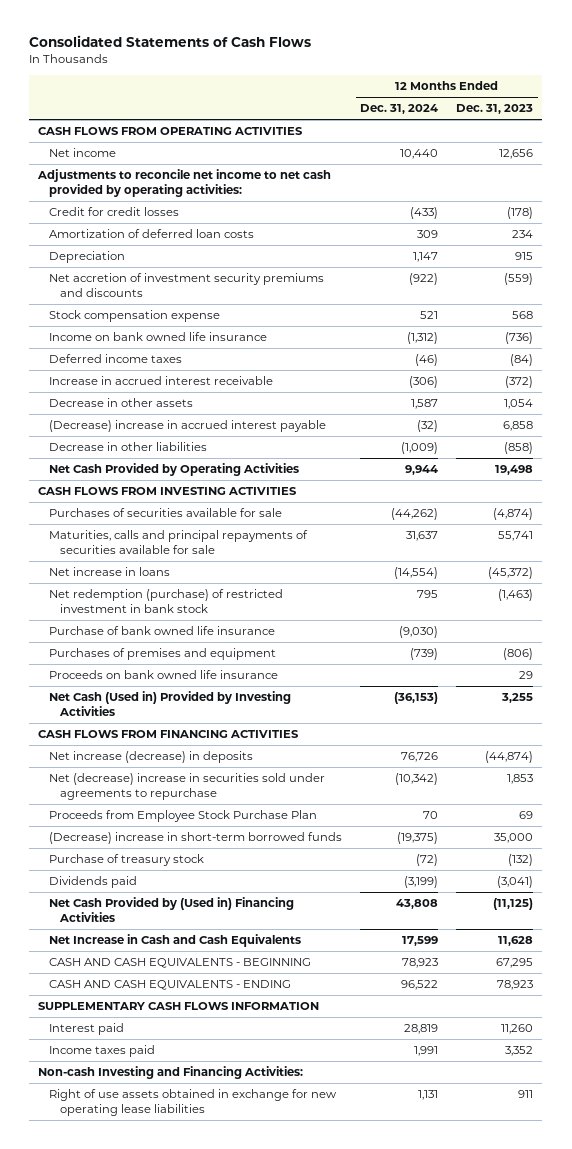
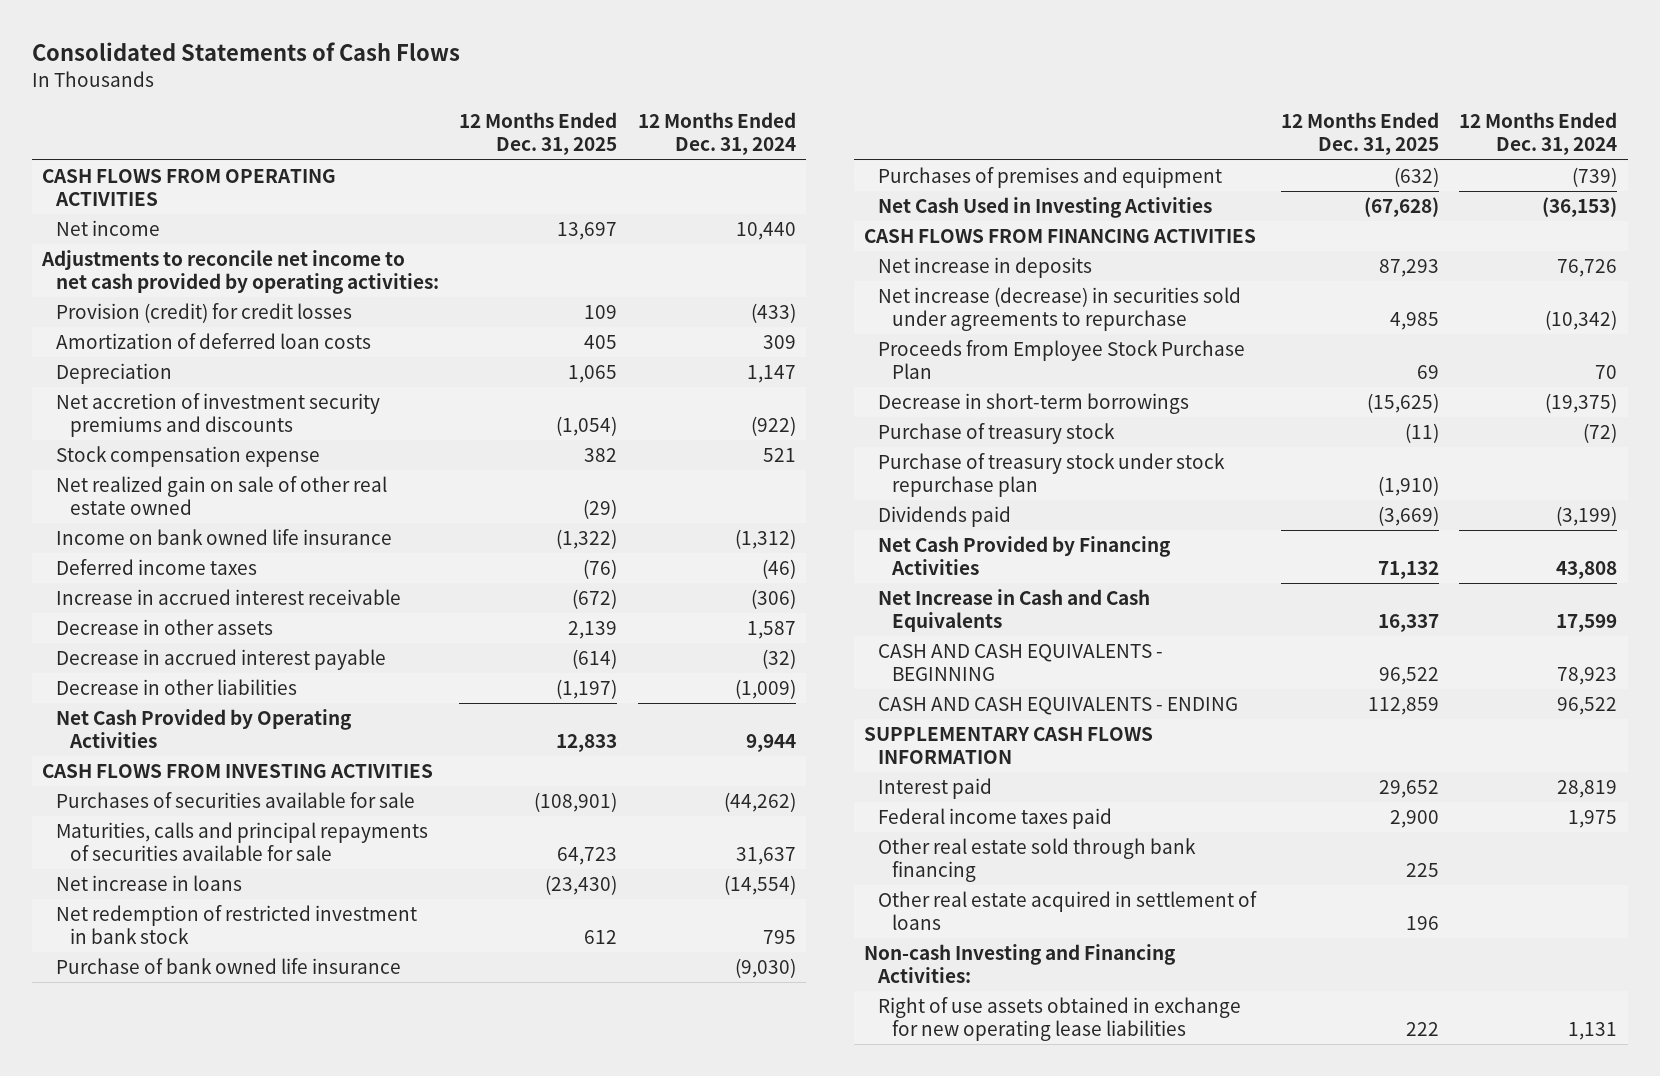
- | 12 Months Ended Dec. 31, 2024 | 12 Months Ended Dec. 31, 2023
+ | 12 Months Ended Dec. 31, 2025 | 12 Months Ended Dec. 31, 2024
- Credit for credit losses | (433) | (178)
+ Provision (credit) for credit losses | 109 | (433)
+ Net realized gain on sale of other real estate owned | (29) |
- (Decrease) increase in accrued interest payable | (32) | 6,858
+ Decrease in accrued interest payable | (614) | (32)
- Net redemption (purchase) of restricted investment in bank stock | 795 | (1,463)
+ Net redemption of restricted investment in bank stock | 612 | 795
- Proceeds on bank owned life insurance | | 29
- Net Cash (Used in) Provided by Investing Activities | (36,153) | 3,255
+ Net Cash Used in Investing Activities | (67,628) | (36,153)
- Net increase (decrease) in deposits | 76,726 | (44,874)
- Net (decrease) increase in securities sold under agreements to repurchase | (10,342) | 1,853
+ Net increase in deposits | 87,293 | 76,726
+ Net increase (decrease) in securities sold under agreements to repurchase | 4,985 | (10,342)
- (Decrease) increase in short-term borrowed funds | (19,375) | 35,000
+ Decrease in short-term borrowings | (15,625) | (19,375)
+ Purchase of treasury stock under stock repurchase plan | (1,910) |
- Net Cash Provided by (Used in) Financing Activities | 43,808 | (11,125)
+ Net Cash Provided by Financing Activities | 71,132 | 43,808
- Income taxes paid | 1,991 | 3,352
+ Federal income taxes paid | 2,900 | 1,975
+ Other real estate sold through bank financing | 225 |
+ Other real estate acquired in settlement of loans | 196 |

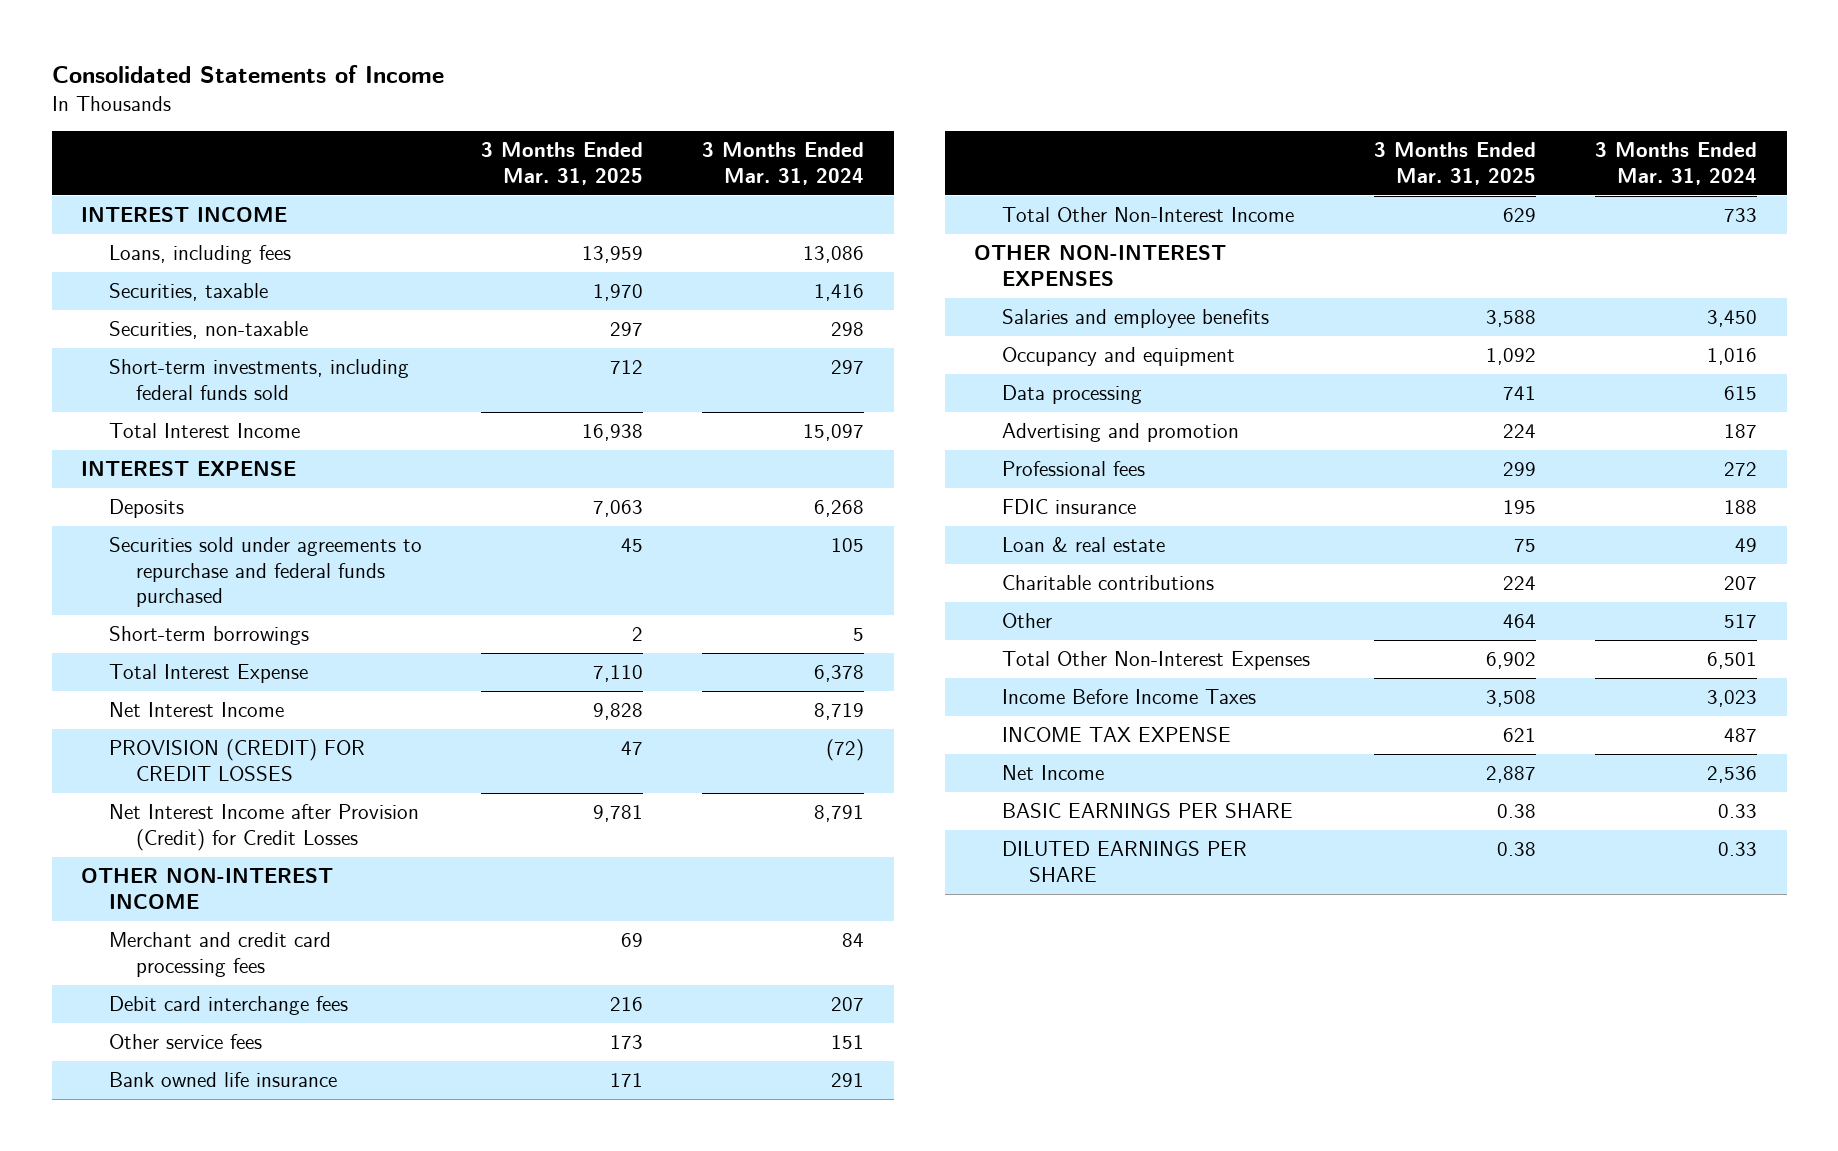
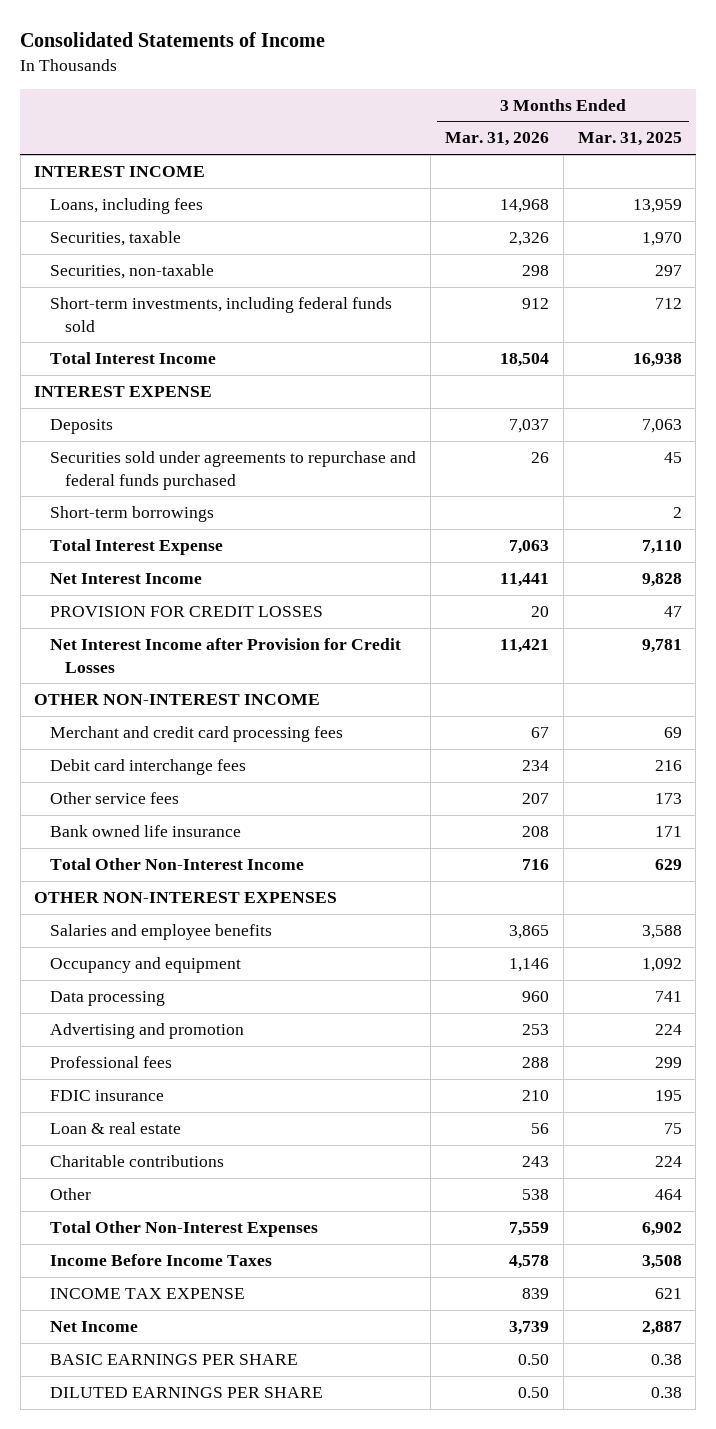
- | 3 Months Ended Mar. 31, 2025 | 3 Months Ended Mar. 31, 2024
+ | 3 Months Ended Mar. 31, 2026 | 3 Months Ended Mar. 31, 2025
- PROVISION (CREDIT) FOR CREDIT LOSSES | 47 | (72)
- Net Interest Income after Provision (Credit) for Credit Losses | 9,781 | 8,791
+ PROVISION FOR CREDIT LOSSES | 20 | 47
+ Net Interest Income after Provision for Credit Losses | 11,421 | 9,781

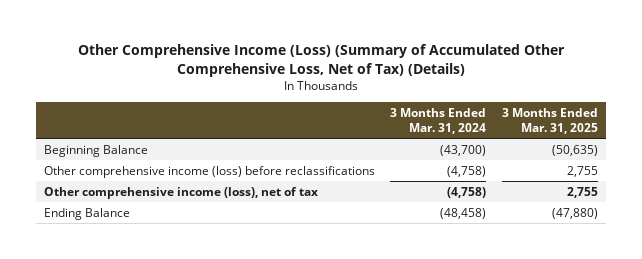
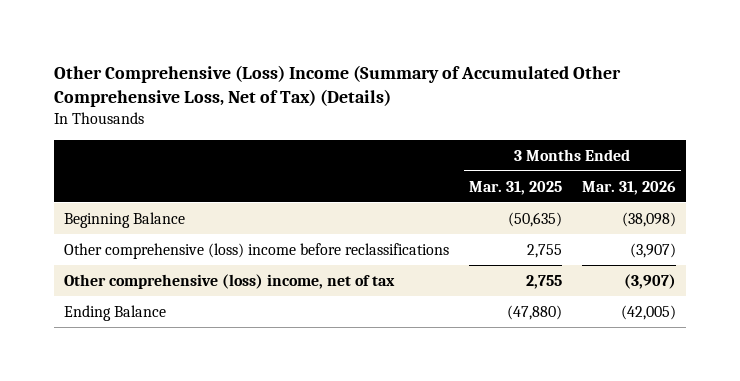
- Other Comprehensive Income (Loss) (Summary of Accumulated Other Comprehensive Loss, Net of Tax) (Details)
+ Other Comprehensive (Loss) Income (Summary of Accumulated Other Comprehensive Loss, Net of Tax) (Details)
- | 3 Months Ended Mar. 31, 2024 | 3 Months Ended Mar. 31, 2025
+ | 3 Months Ended Mar. 31, 2025 | 3 Months Ended Mar. 31, 2026
- Other comprehensive income (loss) before reclassifications | (4,758) | 2,755
- Other comprehensive income (loss), net of tax | (4,758) | 2,755
+ Other comprehensive (loss) income before reclassifications | 2,755 | (3,907)
+ Other comprehensive (loss) income, net of tax | 2,755 | (3,907)

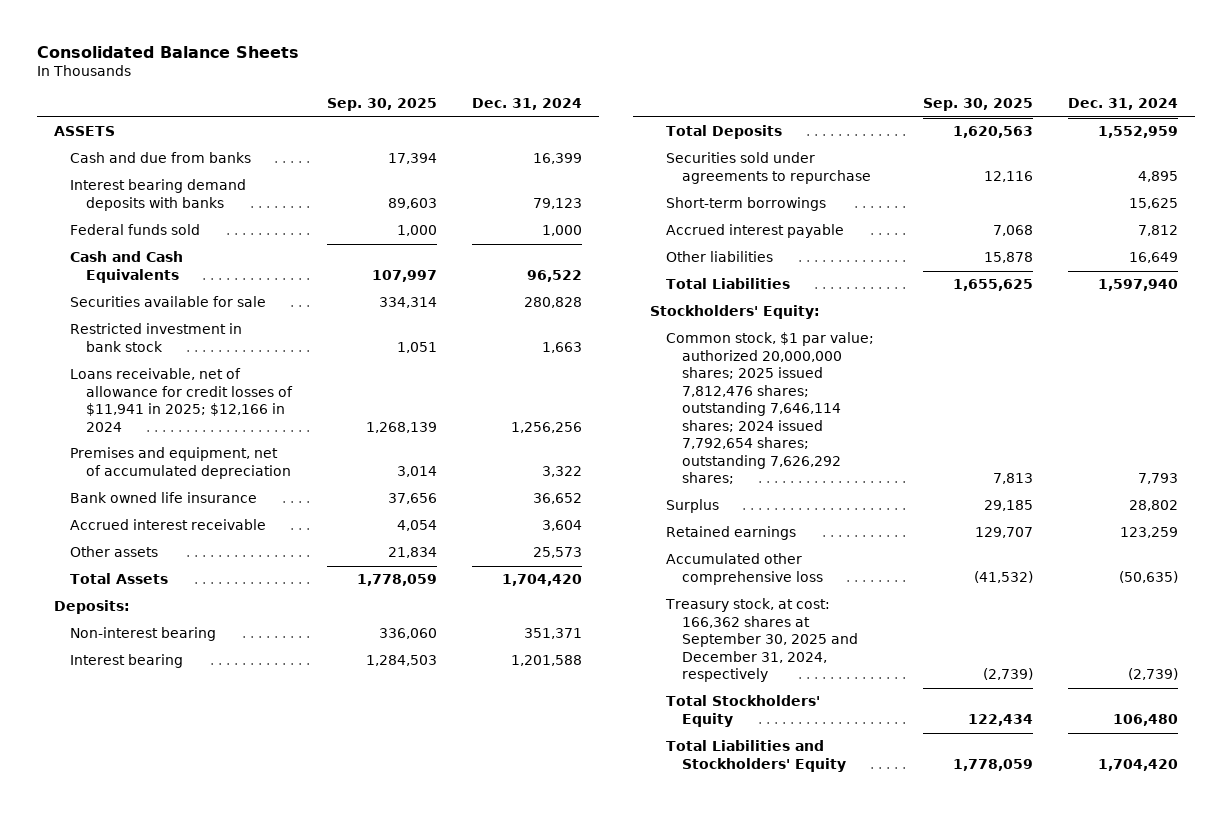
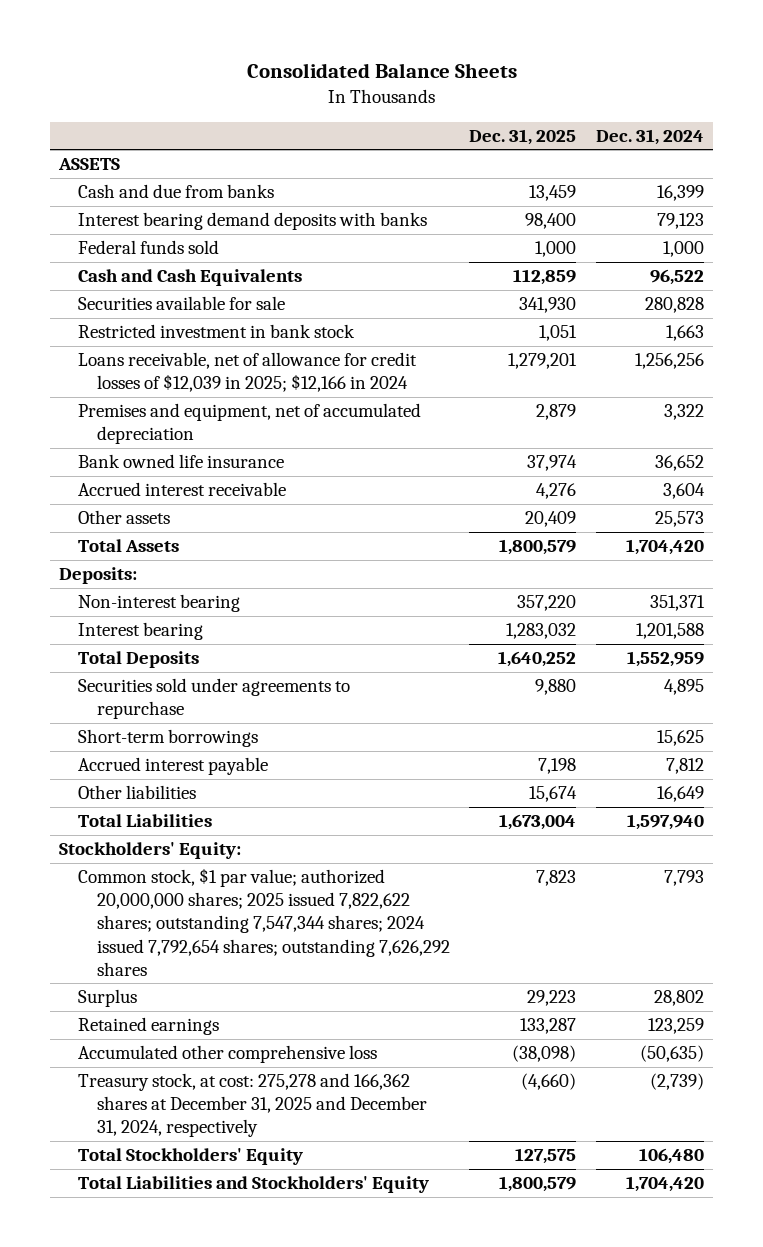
- | Sep. 30, 2025 | Dec. 31, 2024
+ | Dec. 31, 2025 | Dec. 31, 2024
- Loans receivable, net of allowance for credit losses of $11,941 in 2025; $12,166 in 2024 | 1,268,139 | 1,256,256
+ Loans receivable, net of allowance for credit losses of $12,039 in 2025; $12,166 in 2024 | 1,279,201 | 1,256,256
- Common stock, $1 par value; authorized 20,000,000 shares; 2025 issued 7,812,476 shares; outstanding 7,646,114 shares; 2024 issued 7,792,654 shares; outstanding 7,626,292 shares; | 7,813 | 7,793
+ Common stock, $1 par value; authorized 20,000,000 shares; 2025 issued 7,822,622 shares; outstanding 7,547,344 shares; 2024 issued 7,792,654 shares; outstanding 7,626,292 shares | 7,823 | 7,793
- Treasury stock, at cost: 166,362 shares at September 30, 2025 and December 31, 2024, respectively | (2,739) | (2,739)
+ Treasury stock, at cost: 275,278 and 166,362 shares at December 31, 2025 and December 31, 2024, respectively | (4,660) | (2,739)

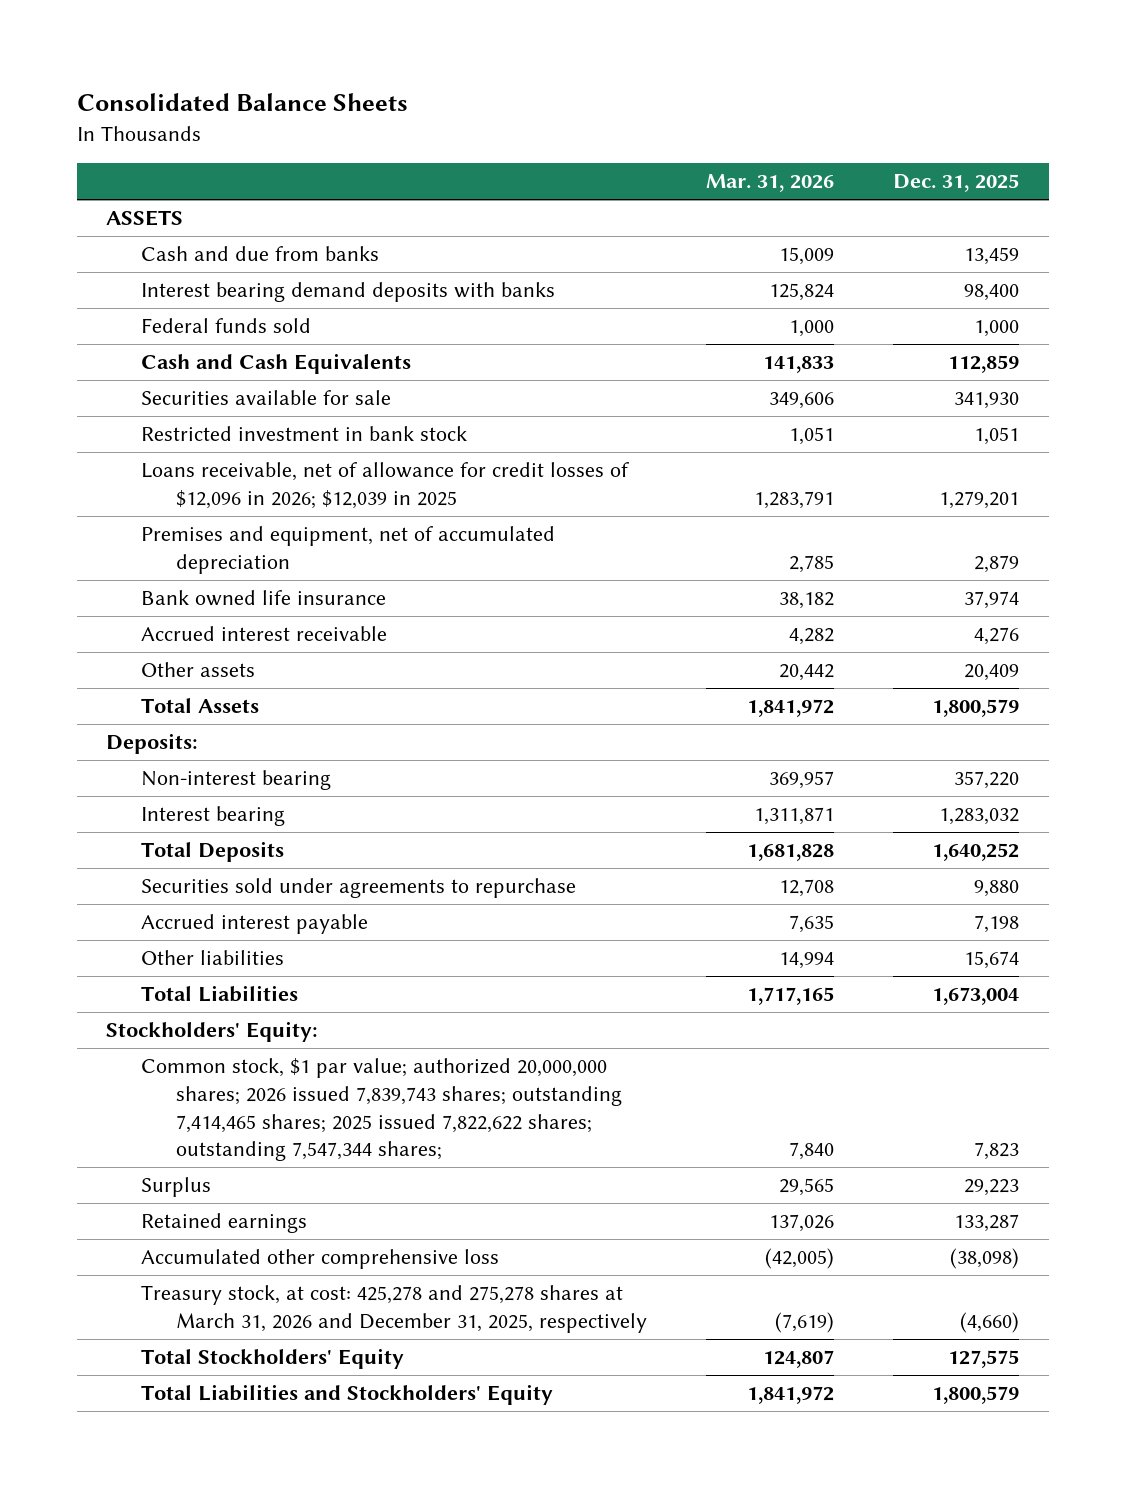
- | Dec. 31, 2025 | Dec. 31, 2024
+ | Mar. 31, 2026 | Dec. 31, 2025
- Loans receivable, net of allowance for credit losses of $12,039 in 2025; $12,166 in 2024 | 1,279,201 | 1,256,256
+ Loans receivable, net of allowance for credit losses of $12,096 in 2026; $12,039 in 2025 | 1,283,791 | 1,279,201
- Short-term borrowings | | 15,625
- Common stock, $1 par value; authorized 20,000,000 shares; 2025 issued 7,822,622 shares; outstanding 7,547,344 shares; 2024 issued 7,792,654 shares; outstanding 7,626,292 shares | 7,823 | 7,793
+ Common stock, $1 par value; authorized 20,000,000 shares; 2026 issued 7,839,743 shares; outstanding 7,414,465 shares; 2025 issued 7,822,622 shares; outstanding 7,547,344 shares; | 7,840 | 7,823
- Treasury stock, at cost: 275,278 and 166,362 shares at December 31, 2025 and December 31, 2024, respectively | (4,660) | (2,739)
+ Treasury stock, at cost: 425,278 and 275,278 shares at March 31, 2026 and December 31, 2025, respectively | (7,619) | (4,660)

